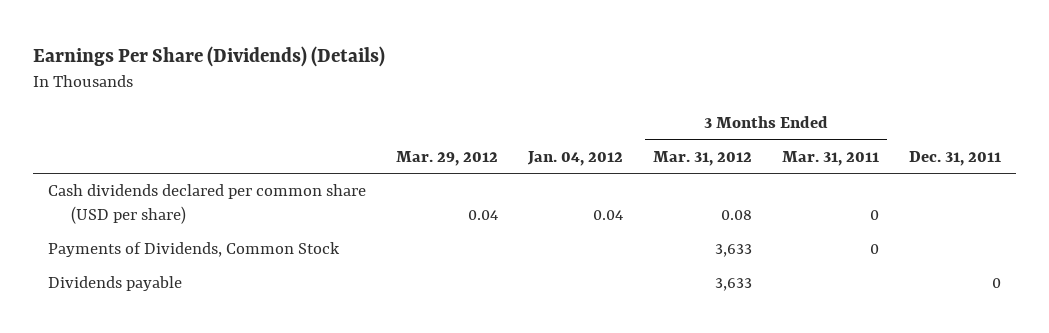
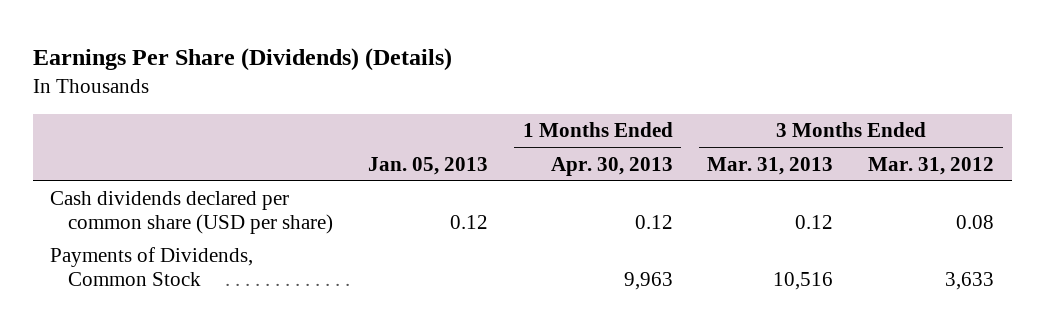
- | Mar. 29, 2012 | Jan. 04, 2012 | 3 Months Ended Mar. 31, 2012 | 3 Months Ended Mar. 31, 2011 | Dec. 31, 2011
+ | Jan. 05, 2013 | 1 Months Ended Apr. 30, 2013 | 3 Months Ended Mar. 31, 2013 | 3 Months Ended Mar. 31, 2012
- Dividends payable | | | 3,633 | | 0

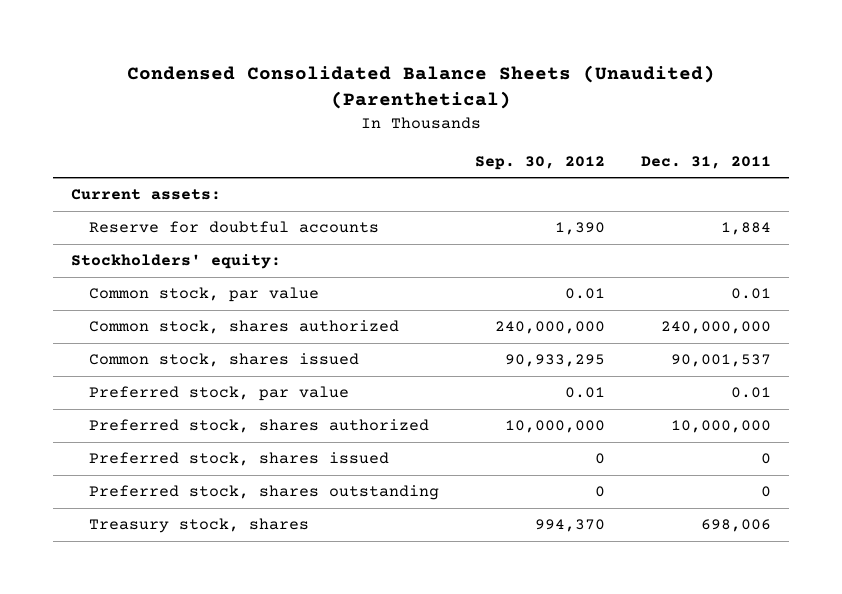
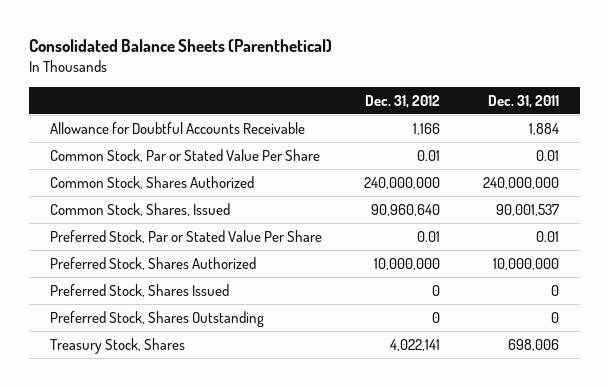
- Condensed Consolidated Balance Sheets (Unaudited) (Parenthetical)
+ Consolidated Balance Sheets (Parenthetical)
- | Sep. 30, 2012 | Dec. 31, 2011
+ | Dec. 31, 2012 | Dec. 31, 2011
- Current assets:
- Reserve for doubtful accounts | 1,390 | 1,884
- Stockholders' equity:
- Common stock, par value | 0.01 | 0.01
- Common stock, shares authorized | 240,000,000 | 240,000,000
- Common stock, shares issued | 90,933,295 | 90,001,537
- Preferred stock, par value | 0.01 | 0.01
- Preferred stock, shares authorized | 10,000,000 | 10,000,000
- Preferred stock, shares issued | 0 | 0
- Preferred stock, shares outstanding | 0 | 0
- Treasury stock, shares | 994,370 | 698,006
+ Allowance for Doubtful Accounts Receivable | 1,166 | 1,884
+ Common Stock, Par or Stated Value Per Share | 0.01 | 0.01
+ Common Stock, Shares Authorized | 240,000,000 | 240,000,000
+ Common Stock, Shares, Issued | 90,960,640 | 90,001,537
+ Preferred Stock, Par or Stated Value Per Share | 0.01 | 0.01
+ Preferred Stock, Shares Authorized | 10,000,000 | 10,000,000
+ Preferred Stock, Shares Issued | 0 | 0
+ Preferred Stock, Shares Outstanding | 0 | 0
+ Treasury Stock, Shares | 4,022,141 | 698,006

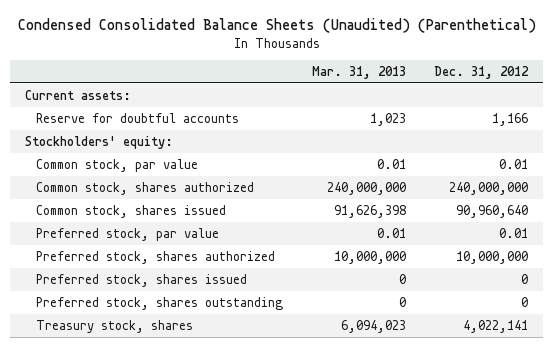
- Consolidated Balance Sheets (Parenthetical)
+ Condensed Consolidated Balance Sheets (Unaudited) (Parenthetical)
- | Dec. 31, 2012 | Dec. 31, 2011
+ | Mar. 31, 2013 | Dec. 31, 2012
- Allowance for Doubtful Accounts Receivable | 1,166 | 1,884
- Common Stock, Par or Stated Value Per Share | 0.01 | 0.01
- Common Stock, Shares Authorized | 240,000,000 | 240,000,000
- Common Stock, Shares, Issued | 90,960,640 | 90,001,537
- Preferred Stock, Par or Stated Value Per Share | 0.01 | 0.01
- Preferred Stock, Shares Authorized | 10,000,000 | 10,000,000
- Preferred Stock, Shares Issued | 0 | 0
- Preferred Stock, Shares Outstanding | 0 | 0
- Treasury Stock, Shares | 4,022,141 | 698,006
+ Current assets:
+ Reserve for doubtful accounts | 1,023 | 1,166
+ Stockholders' equity:
+ Common stock, par value | 0.01 | 0.01
+ Common stock, shares authorized | 240,000,000 | 240,000,000
+ Common stock, shares issued | 91,626,398 | 90,960,640
+ Preferred stock, par value | 0.01 | 0.01
+ Preferred stock, shares authorized | 10,000,000 | 10,000,000
+ Preferred stock, shares issued | 0 | 0
+ Preferred stock, shares outstanding | 0 | 0
+ Treasury stock, shares | 6,094,023 | 4,022,141

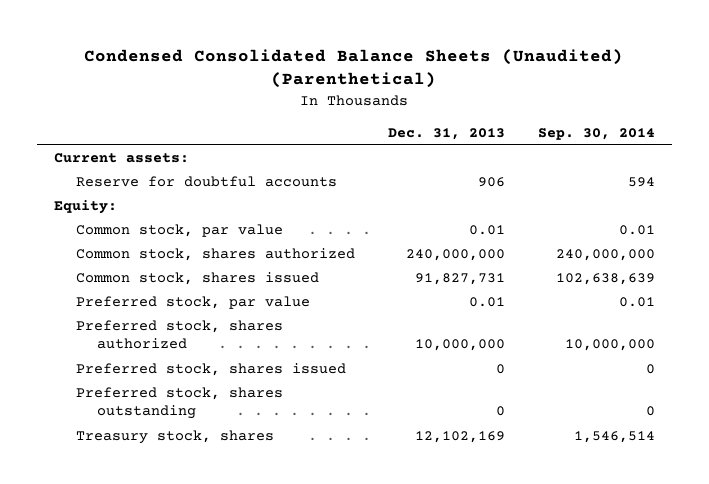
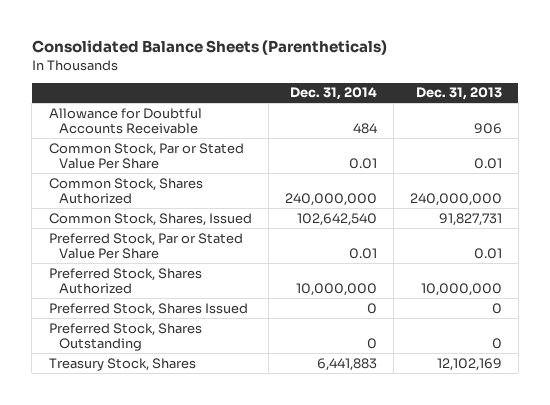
- Condensed Consolidated Balance Sheets (Unaudited) (Parenthetical)
+ Consolidated Balance Sheets (Parentheticals)
- | Dec. 31, 2013 | Sep. 30, 2014
+ | Dec. 31, 2014 | Dec. 31, 2013
- Current assets:
- Reserve for doubtful accounts | 906 | 594
- Equity:
- Common stock, par value | 0.01 | 0.01
- Common stock, shares authorized | 240,000,000 | 240,000,000
- Common stock, shares issued | 91,827,731 | 102,638,639
- Preferred stock, par value | 0.01 | 0.01
- Preferred stock, shares authorized | 10,000,000 | 10,000,000
- Preferred stock, shares issued | 0 | 0
- Preferred stock, shares outstanding | 0 | 0
- Treasury stock, shares | 12,102,169 | 1,546,514
+ Allowance for Doubtful Accounts Receivable | 484 | 906
+ Common Stock, Par or Stated Value Per Share | 0.01 | 0.01
+ Common Stock, Shares Authorized | 240,000,000 | 240,000,000
+ Common Stock, Shares, Issued | 102,642,540 | 91,827,731
+ Preferred Stock, Par or Stated Value Per Share | 0.01 | 0.01
+ Preferred Stock, Shares Authorized | 10,000,000 | 10,000,000
+ Preferred Stock, Shares Issued | 0 | 0
+ Preferred Stock, Shares Outstanding | 0 | 0
+ Treasury Stock, Shares | 6,441,883 | 12,102,169

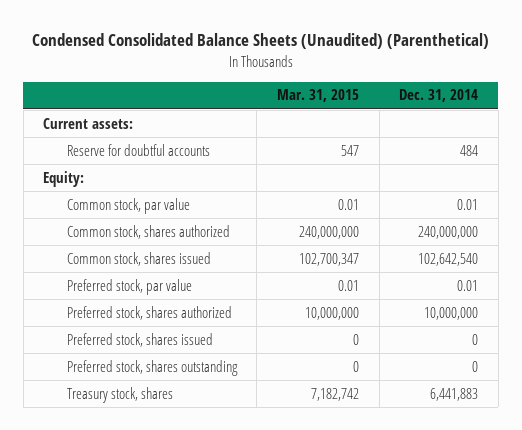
- Consolidated Balance Sheets (Parentheticals)
+ Condensed Consolidated Balance Sheets (Unaudited) (Parenthetical)
- | Dec. 31, 2014 | Dec. 31, 2013
+ | Mar. 31, 2015 | Dec. 31, 2014
- Allowance for Doubtful Accounts Receivable | 484 | 906
- Common Stock, Par or Stated Value Per Share | 0.01 | 0.01
- Common Stock, Shares Authorized | 240,000,000 | 240,000,000
- Common Stock, Shares, Issued | 102,642,540 | 91,827,731
- Preferred Stock, Par or Stated Value Per Share | 0.01 | 0.01
- Preferred Stock, Shares Authorized | 10,000,000 | 10,000,000
- Preferred Stock, Shares Issued | 0 | 0
- Preferred Stock, Shares Outstanding | 0 | 0
- Treasury Stock, Shares | 6,441,883 | 12,102,169
+ Current assets:
+ Reserve for doubtful accounts | 547 | 484
+ Equity:
+ Common stock, par value | 0.01 | 0.01
+ Common stock, shares authorized | 240,000,000 | 240,000,000
+ Common stock, shares issued | 102,700,347 | 102,642,540
+ Preferred stock, par value | 0.01 | 0.01
+ Preferred stock, shares authorized | 10,000,000 | 10,000,000
+ Preferred stock, shares issued | 0 | 0
+ Preferred stock, shares outstanding | 0 | 0
+ Treasury stock, shares | 7,182,742 | 6,441,883

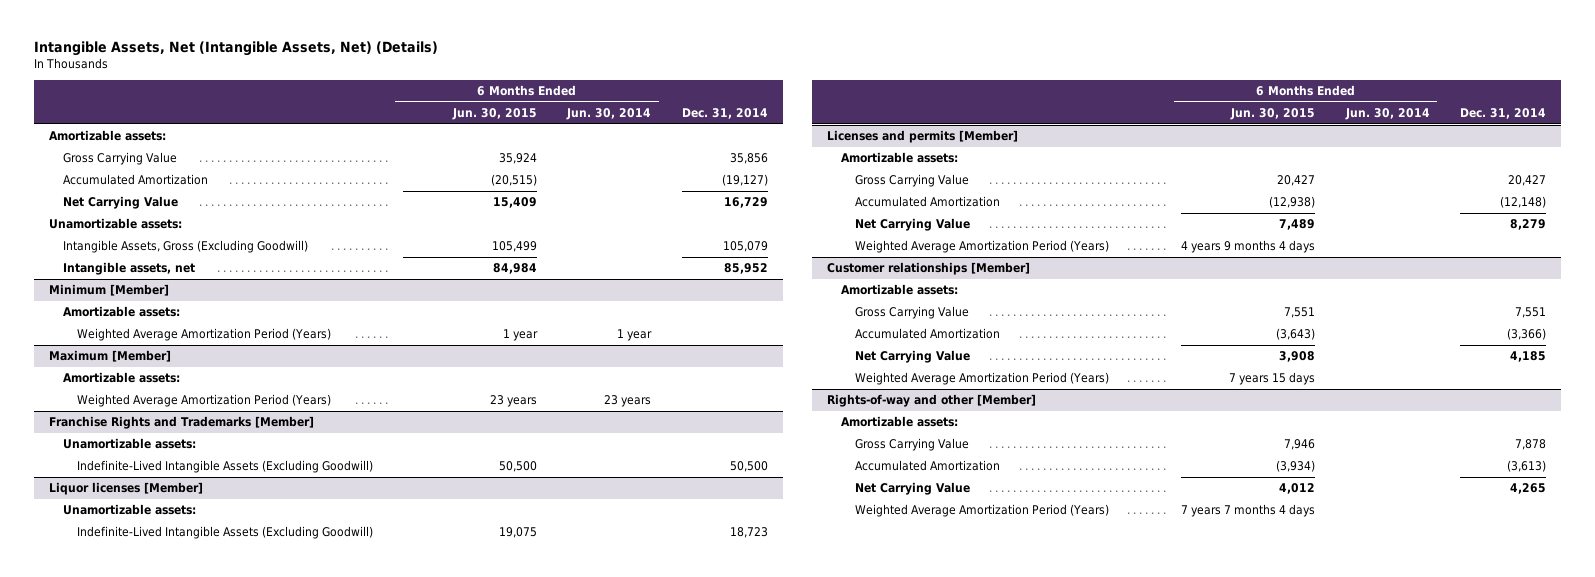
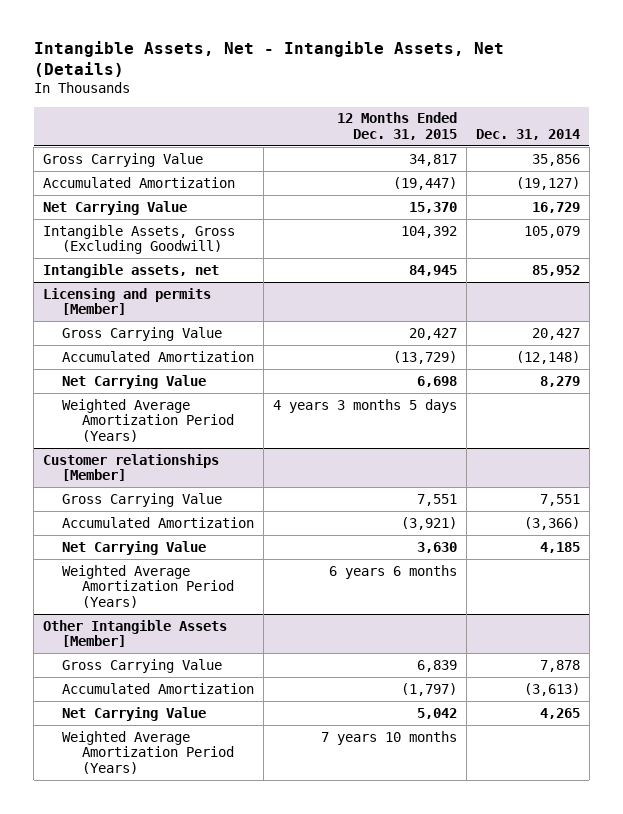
- Intangible Assets, Net (Intangible Assets, Net) (Details)
+ Intangible Assets, Net - Intangible Assets, Net (Details)
- | 6 Months Ended Jun. 30, 2015 | 6 Months Ended Jun. 30, 2014 | Dec. 31, 2014
+ | 12 Months Ended Dec. 31, 2015 | Dec. 31, 2014
- Amortizable assets:
- Unamortizable assets:
- Minimum [Member]
- Amortizable assets:
- Weighted Average Amortization Period (Years) | 1 year | 1 year |
- Maximum [Member]
- Amortizable assets:
- Weighted Average Amortization Period (Years) | 23 years | 23 years |
- Franchise Rights and Trademarks [Member]
- Unamortizable assets:
- Indefinite-Lived Intangible Assets (Excluding Goodwill) | 50,500 | | 50,500
- Liquor licenses [Member]
- Unamortizable assets:
- Indefinite-Lived Intangible Assets (Excluding Goodwill) | 19,075 | | 18,723
- Licenses and permits [Member]
- Amortizable assets:
+ Licensing and permits [Member]
@ Customer relationships [Member]
- Amortizable assets:
- Rights-of-way and other [Member]
- Amortizable assets:
+ Other Intangible Assets [Member]

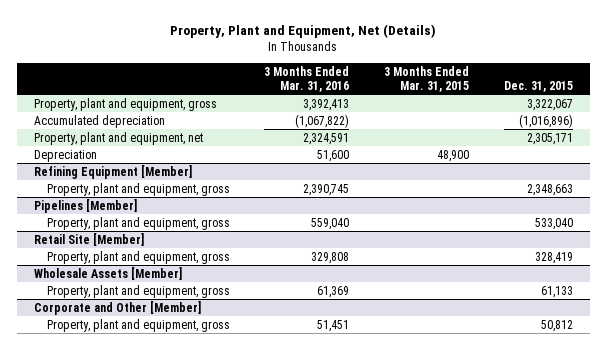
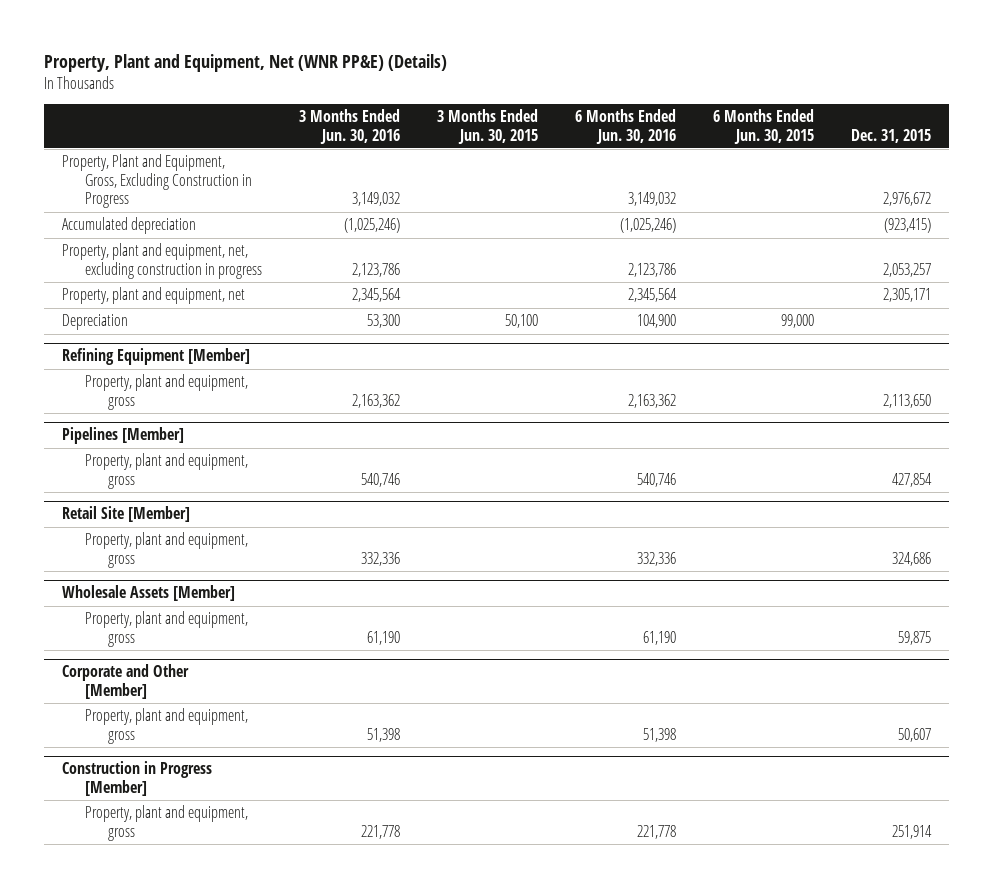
- Property, Plant and Equipment, Net (Details)
+ Property, Plant and Equipment, Net (WNR PP&E) (Details)
- | 3 Months Ended Mar. 31, 2016 | 3 Months Ended Mar. 31, 2015 | Dec. 31, 2015
+ | 3 Months Ended Jun. 30, 2016 | 3 Months Ended Jun. 30, 2015 | 6 Months Ended Jun. 30, 2016 | 6 Months Ended Jun. 30, 2015 | Dec. 31, 2015
- Property, plant and equipment, gross | 3,392,413 | | 3,322,067
- Accumulated depreciation | (1,067,822) | | (1,016,896)
+ Property, Plant and Equipment, Gross, Excluding Construction in Progress | 3,149,032 | | 3,149,032 | | 2,976,672
+ Accumulated depreciation | (1,025,246) | | (1,025,246) | | (923,415)
+ Property, plant and equipment, net, excluding construction in progress | 2,123,786 | | 2,123,786 | | 2,053,257
@ Refining Equipment [Member]
- Property, plant and equipment, gross | 2,390,745 | | 2,348,663
+ Property, plant and equipment, gross | 2,163,362 | | 2,163,362 | | 2,113,650
@ Pipelines [Member]
- Property, plant and equipment, gross | 559,040 | | 533,040
+ Property, plant and equipment, gross | 540,746 | | 540,746 | | 427,854
@ Retail Site [Member]
- Property, plant and equipment, gross | 329,808 | | 328,419
+ Property, plant and equipment, gross | 332,336 | | 332,336 | | 324,686
@ Wholesale Assets [Member]
- Property, plant and equipment, gross | 61,369 | | 61,133
+ Property, plant and equipment, gross | 61,190 | | 61,190 | | 59,875
@ Corporate and Other [Member]
- Property, plant and equipment, gross | 51,451 | | 50,812
+ Property, plant and equipment, gross | 51,398 | | 51,398 | | 50,607
+ Construction in Progress [Member]
+ Property, plant and equipment, gross | 221,778 | | 221,778 | | 251,914

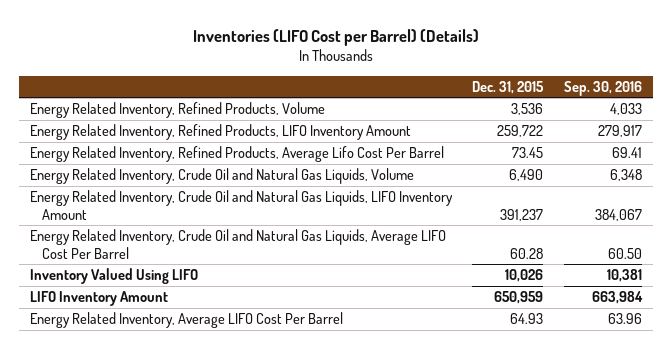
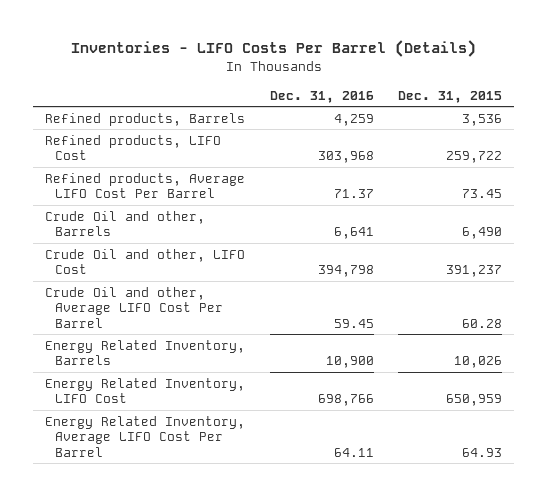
- Inventories (LIFO Cost per Barrel) (Details)
+ Inventories - LIFO Costs Per Barrel (Details)
- | Dec. 31, 2015 | Sep. 30, 2016
+ | Dec. 31, 2016 | Dec. 31, 2015
- Energy Related Inventory, Refined Products, Volume | 3,536 | 4,033
- Energy Related Inventory, Refined Products, LIFO Inventory Amount | 259,722 | 279,917
- Energy Related Inventory, Refined Products, Average Lifo Cost Per Barrel | 73.45 | 69.41
- Energy Related Inventory, Crude Oil and Natural Gas Liquids, Volume | 6,490 | 6,348
- Energy Related Inventory, Crude Oil and Natural Gas Liquids, LIFO Inventory Amount | 391,237 | 384,067
- Energy Related Inventory, Crude Oil and Natural Gas Liquids, Average LIFO Cost Per Barrel | 60.28 | 60.50
- Inventory Valued Using LIFO | 10,026 | 10,381
- LIFO Inventory Amount | 650,959 | 663,984
+ Refined products, Barrels | 4,259 | 3,536
+ Refined products, LIFO Cost | 303,968 | 259,722
+ Refined products, Average LIFO Cost Per Barrel | 71.37 | 73.45
+ Crude Oil and other, Barrels | 6,641 | 6,490
+ Crude Oil and other, LIFO Cost | 394,798 | 391,237
+ Crude Oil and other, Average LIFO Cost Per Barrel | 59.45 | 60.28
+ Energy Related Inventory, Barrels | 10,900 | 10,026
+ Energy Related Inventory, LIFO Cost | 698,766 | 650,959

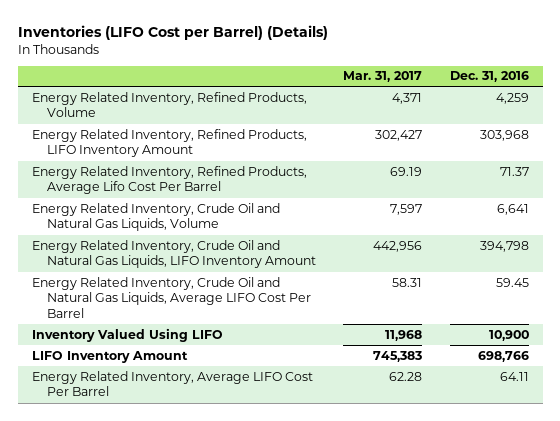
- Inventories - LIFO Costs Per Barrel (Details)
+ Inventories (LIFO Cost per Barrel) (Details)
- | Dec. 31, 2016 | Dec. 31, 2015
+ | Mar. 31, 2017 | Dec. 31, 2016
- Refined products, Barrels | 4,259 | 3,536
- Refined products, LIFO Cost | 303,968 | 259,722
- Refined products, Average LIFO Cost Per Barrel | 71.37 | 73.45
- Crude Oil and other, Barrels | 6,641 | 6,490
- Crude Oil and other, LIFO Cost | 394,798 | 391,237
- Crude Oil and other, Average LIFO Cost Per Barrel | 59.45 | 60.28
- Energy Related Inventory, Barrels | 10,900 | 10,026
- Energy Related Inventory, LIFO Cost | 698,766 | 650,959
+ Energy Related Inventory, Refined Products, Volume | 4,371 | 4,259
+ Energy Related Inventory, Refined Products, LIFO Inventory Amount | 302,427 | 303,968
+ Energy Related Inventory, Refined Products, Average Lifo Cost Per Barrel | 69.19 | 71.37
+ Energy Related Inventory, Crude Oil and Natural Gas Liquids, Volume | 7,597 | 6,641
+ Energy Related Inventory, Crude Oil and Natural Gas Liquids, LIFO Inventory Amount | 442,956 | 394,798
+ Energy Related Inventory, Crude Oil and Natural Gas Liquids, Average LIFO Cost Per Barrel | 58.31 | 59.45
+ Inventory Valued Using LIFO | 11,968 | 10,900
+ LIFO Inventory Amount | 745,383 | 698,766

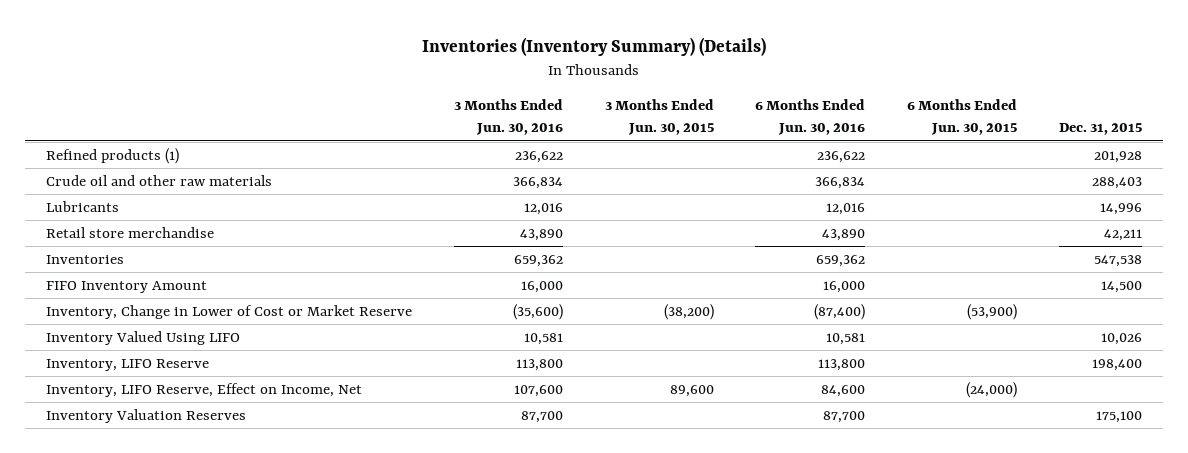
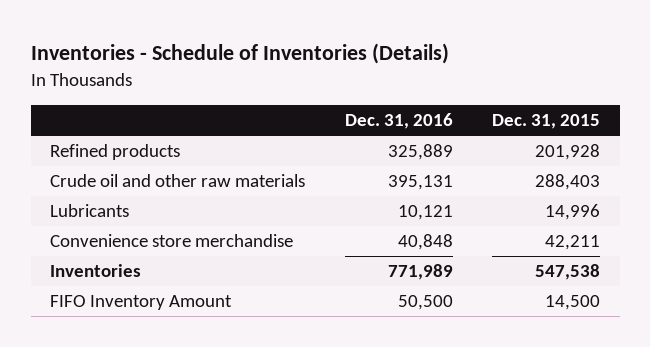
- Inventories (Inventory Summary) (Details)
+ Inventories - Schedule of Inventories (Details)
- | 3 Months Ended Jun. 30, 2016 | 3 Months Ended Jun. 30, 2015 | 6 Months Ended Jun. 30, 2016 | 6 Months Ended Jun. 30, 2015 | Dec. 31, 2015
+ | Dec. 31, 2016 | Dec. 31, 2015
- Refined products (1) | 236,622 | | 236,622 | | 201,928
+ Refined products | 325,889 | 201,928
- Retail store merchandise | 43,890 | | 43,890 | | 42,211
+ Convenience store merchandise | 40,848 | 42,211
- Inventory, Change in Lower of Cost or Market Reserve | (35,600) | (38,200) | (87,400) | (53,900) |
- Inventory Valued Using LIFO | 10,581 | | 10,581 | | 10,026
- Inventory, LIFO Reserve | 113,800 | | 113,800 | | 198,400
- Inventory, LIFO Reserve, Effect on Income, Net | 107,600 | 89,600 | 84,600 | (24,000) |
- Inventory Valuation Reserves | 87,700 | | 87,700 | | 175,100

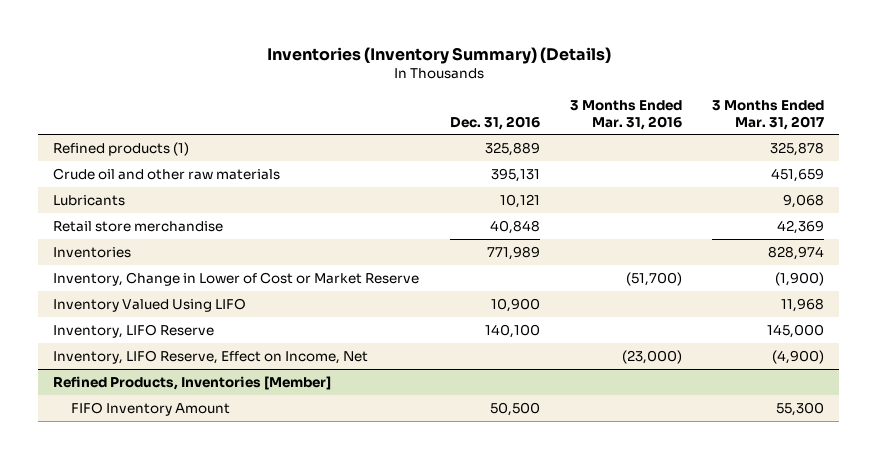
- Inventories - Schedule of Inventories (Details)
+ Inventories (Inventory Summary) (Details)
- | Dec. 31, 2016 | Dec. 31, 2015
+ | Dec. 31, 2016 | 3 Months Ended Mar. 31, 2016 | 3 Months Ended Mar. 31, 2017
- Refined products | 325,889 | 201,928
+ Refined products (1) | 325,889 | | 325,878
- Convenience store merchandise | 40,848 | 42,211
+ Retail store merchandise | 40,848 | | 42,369
+ Inventory, Change in Lower of Cost or Market Reserve | | (51,700) | (1,900)
+ Inventory Valued Using LIFO | 10,900 | | 11,968
+ Inventory, LIFO Reserve | 140,100 | | 145,000
+ Inventory, LIFO Reserve, Effect on Income, Net | | (23,000) | (4,900)
+ Refined Products, Inventories [Member]

